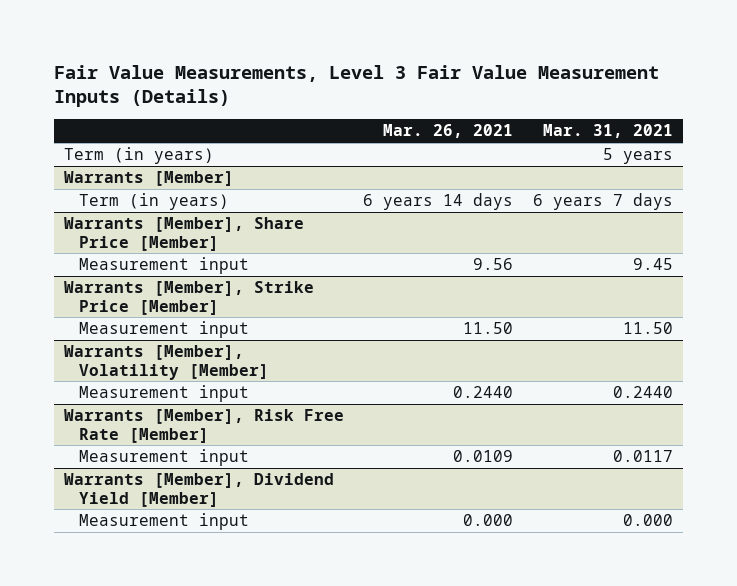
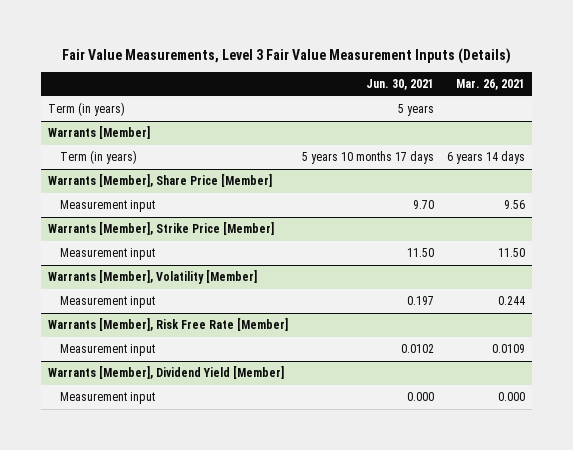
- | Mar. 26, 2021 | Mar. 31, 2021
+ | Jun. 30, 2021 | Mar. 26, 2021
@ Warrants [Member], Volatility [Member]
- Measurement input | 0.2440 | 0.2440
+ Measurement input | 0.197 | 0.244

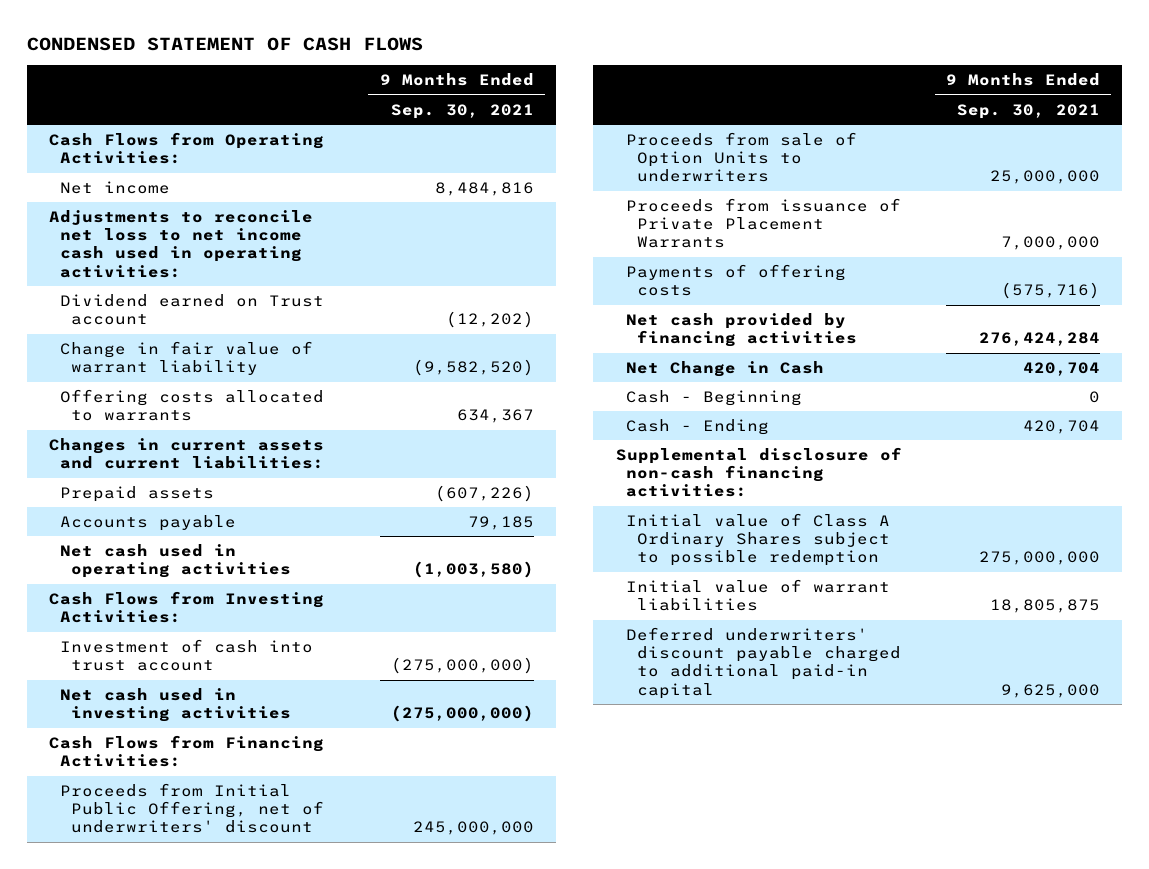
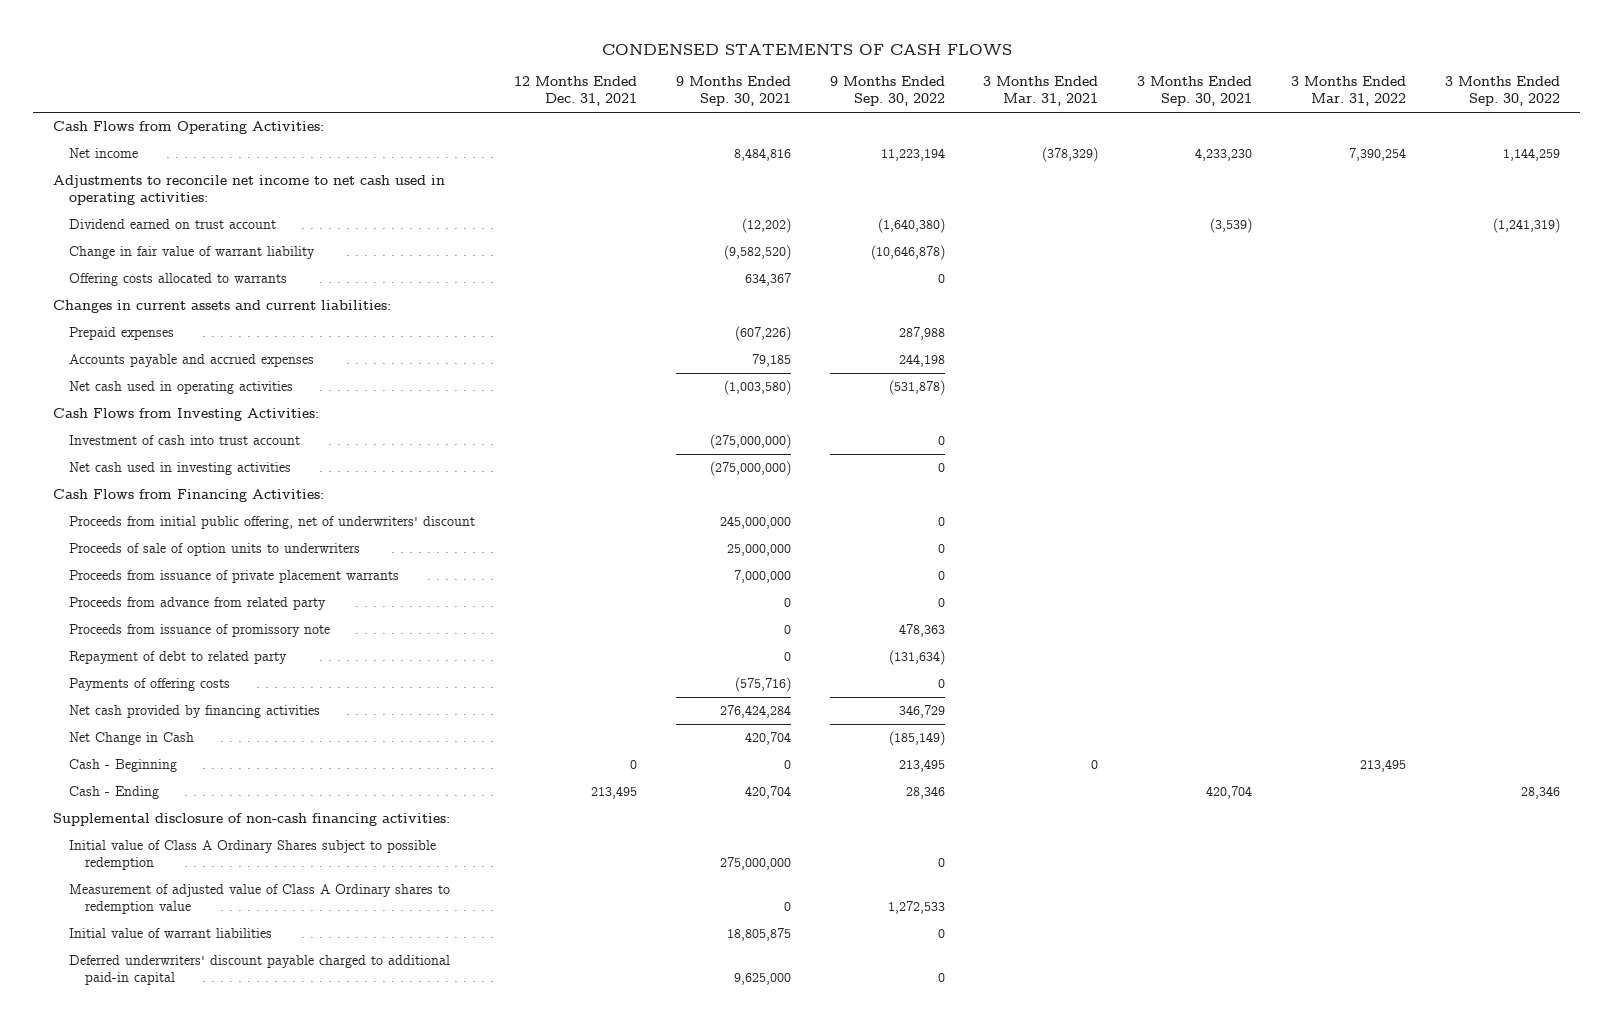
- CONDENSED STATEMENT OF CASH FLOWS
+ CONDENSED STATEMENTS OF CASH FLOWS
- | 9 Months Ended Sep. 30, 2021
+ | 12 Months Ended Dec. 31, 2021 | 9 Months Ended Sep. 30, 2021 | 9 Months Ended Sep. 30, 2022 | 3 Months Ended Mar. 31, 2021 | 3 Months Ended Sep. 30, 2021 | 3 Months Ended Mar. 31, 2022 | 3 Months Ended Sep. 30, 2022
- Adjustments to reconcile net loss to net income cash used in operating activities:
- Dividend earned on Trust account | (12,202)
+ Adjustments to reconcile net income to net cash used in operating activities:
+ Dividend earned on trust account | | (12,202) | (1,640,380) | | (3,539) | | (1,241,319)
- Prepaid assets | (607,226)
- Accounts payable | 79,185
+ Prepaid expenses | | (607,226) | 287,988 | | | |
+ Accounts payable and accrued expenses | | 79,185 | 244,198 | | | |
- Proceeds from Initial Public Offering, net of underwriters' discount | 245,000,000
- Proceeds from sale of Option Units to underwriters | 25,000,000
- Proceeds from issuance of Private Placement Warrants | 7,000,000
+ Proceeds from initial public offering, net of underwriters' discount | | 245,000,000 | 0 | | | |
+ Proceeds of sale of option units to underwriters | | 25,000,000 | 0 | | | |
+ Proceeds from issuance of private placement warrants | | 7,000,000 | 0 | | | |
+ Proceeds from advance from related party | | 0 | 0 | | | |
+ Proceeds from issuance of promissory note | | 0 | 478,363 | | | |
+ Repayment of debt to related party | | 0 | (131,634) | | | |
+ Measurement of adjusted value of Class A Ordinary shares to redemption value | | 0 | 1,272,533 | | | |

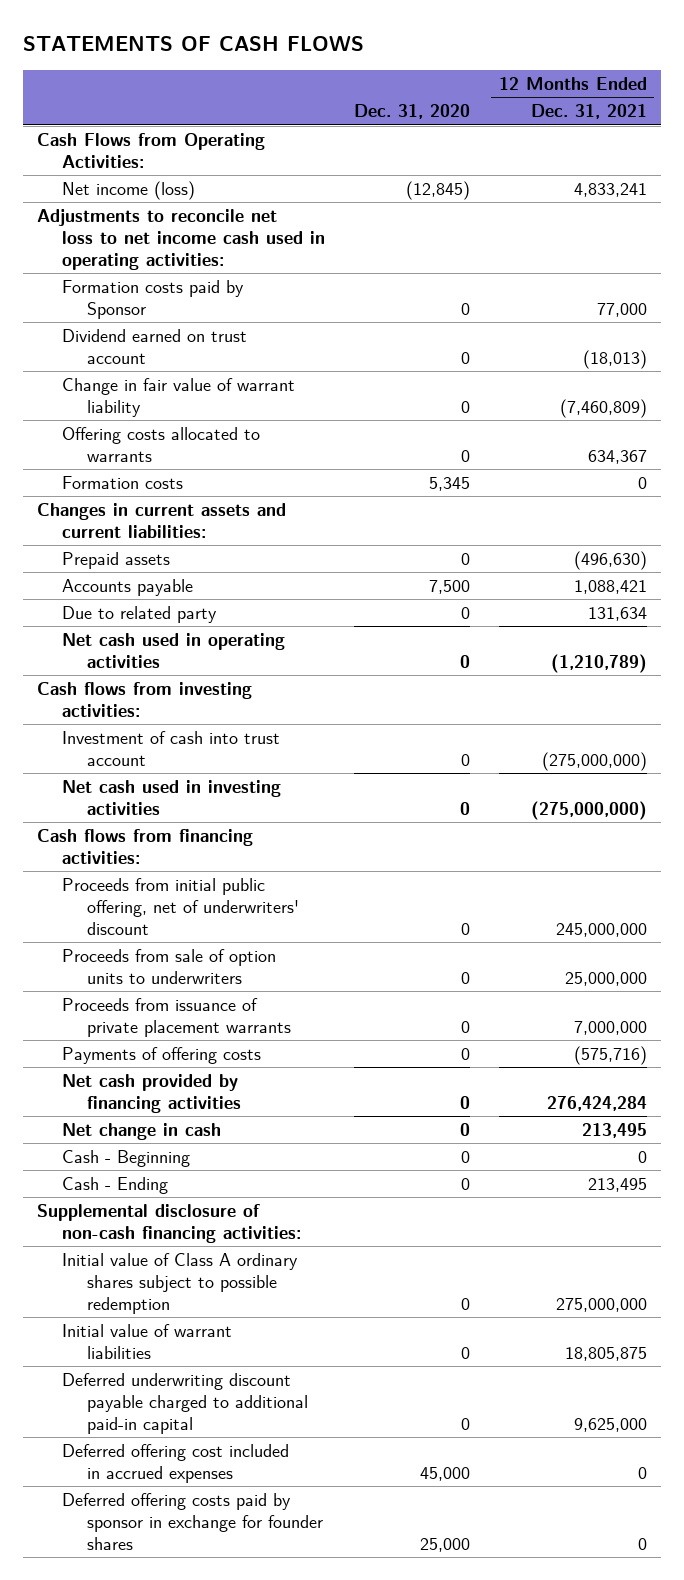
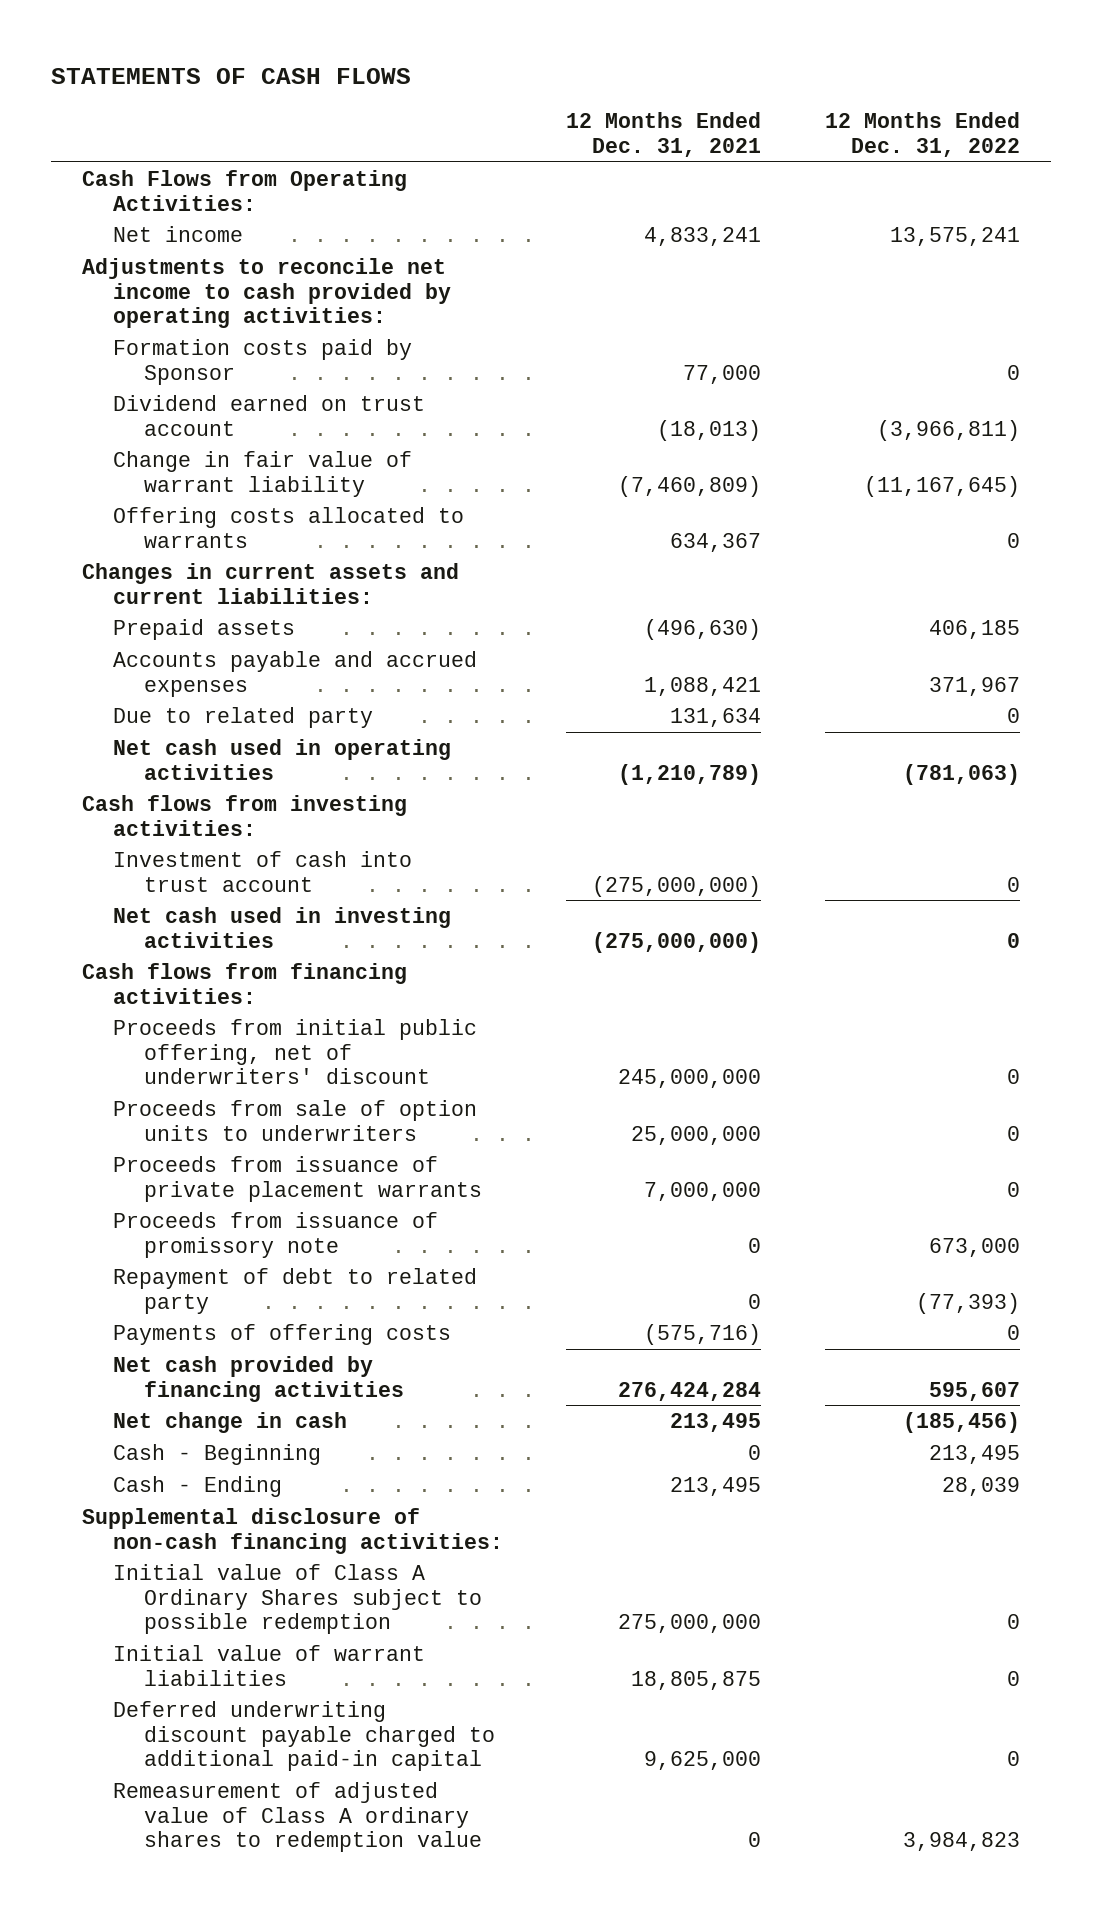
- | Dec. 31, 2020 | 12 Months Ended Dec. 31, 2021
+ | 12 Months Ended Dec. 31, 2021 | 12 Months Ended Dec. 31, 2022
- Net income (loss) | (12,845) | 4,833,241
- Adjustments to reconcile net loss to net income cash used in operating activities:
+ Net income | 4,833,241 | 13,575,241
+ Adjustments to reconcile net income to cash provided by operating activities:
- Formation costs | 5,345 | 0
- Accounts payable | 7,500 | 1,088,421
+ Accounts payable and accrued expenses | 1,088,421 | 371,967
+ Proceeds from issuance of promissory note | 0 | 673,000
+ Repayment of debt to related party | 0 | (77,393)
- Initial value of Class A ordinary shares subject to possible redemption | 0 | 275,000,000
+ Initial value of Class A Ordinary Shares subject to possible redemption | 275,000,000 | 0
- Deferred offering cost included in accrued expenses | 45,000 | 0
- Deferred offering costs paid by sponsor in exchange for founder shares | 25,000 | 0
+ Remeasurement of adjusted value of Class A ordinary shares to redemption value | 0 | 3,984,823

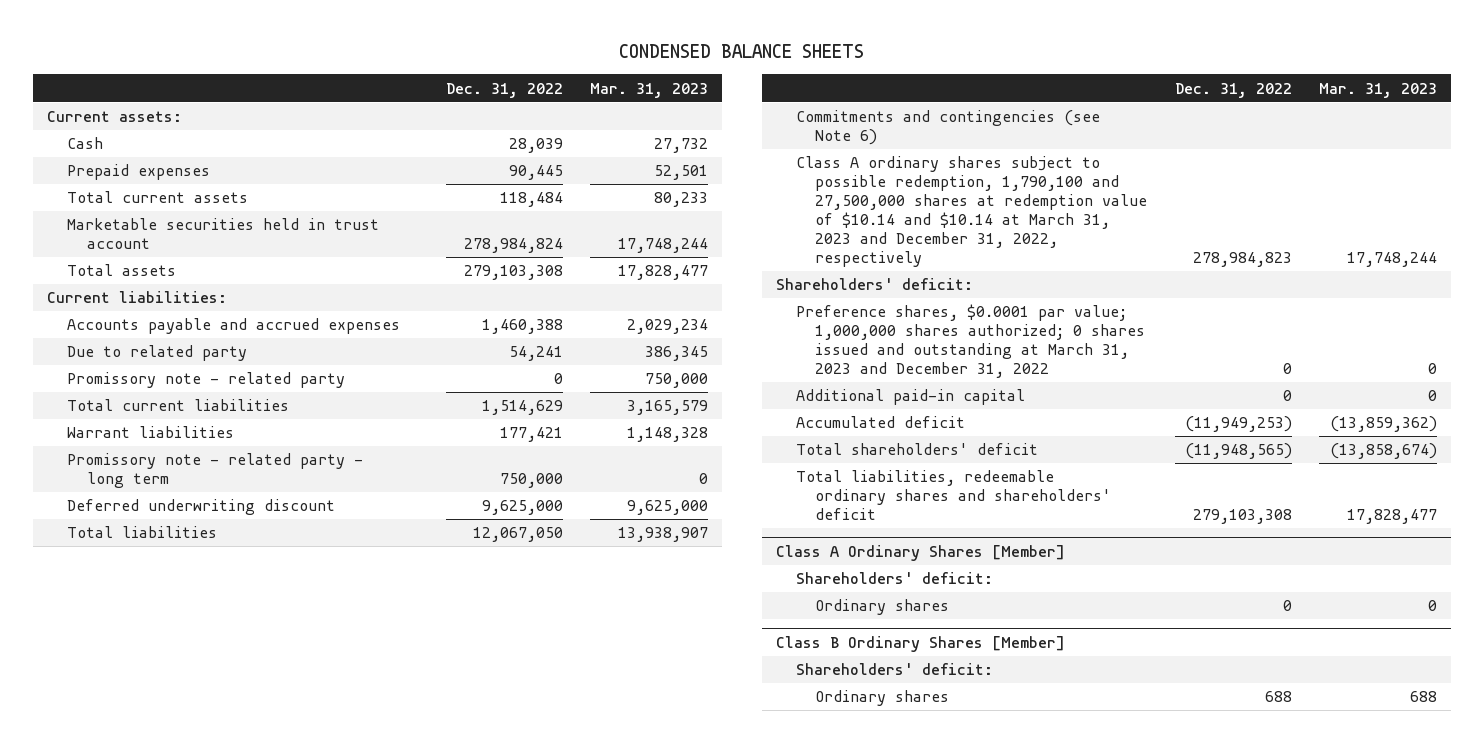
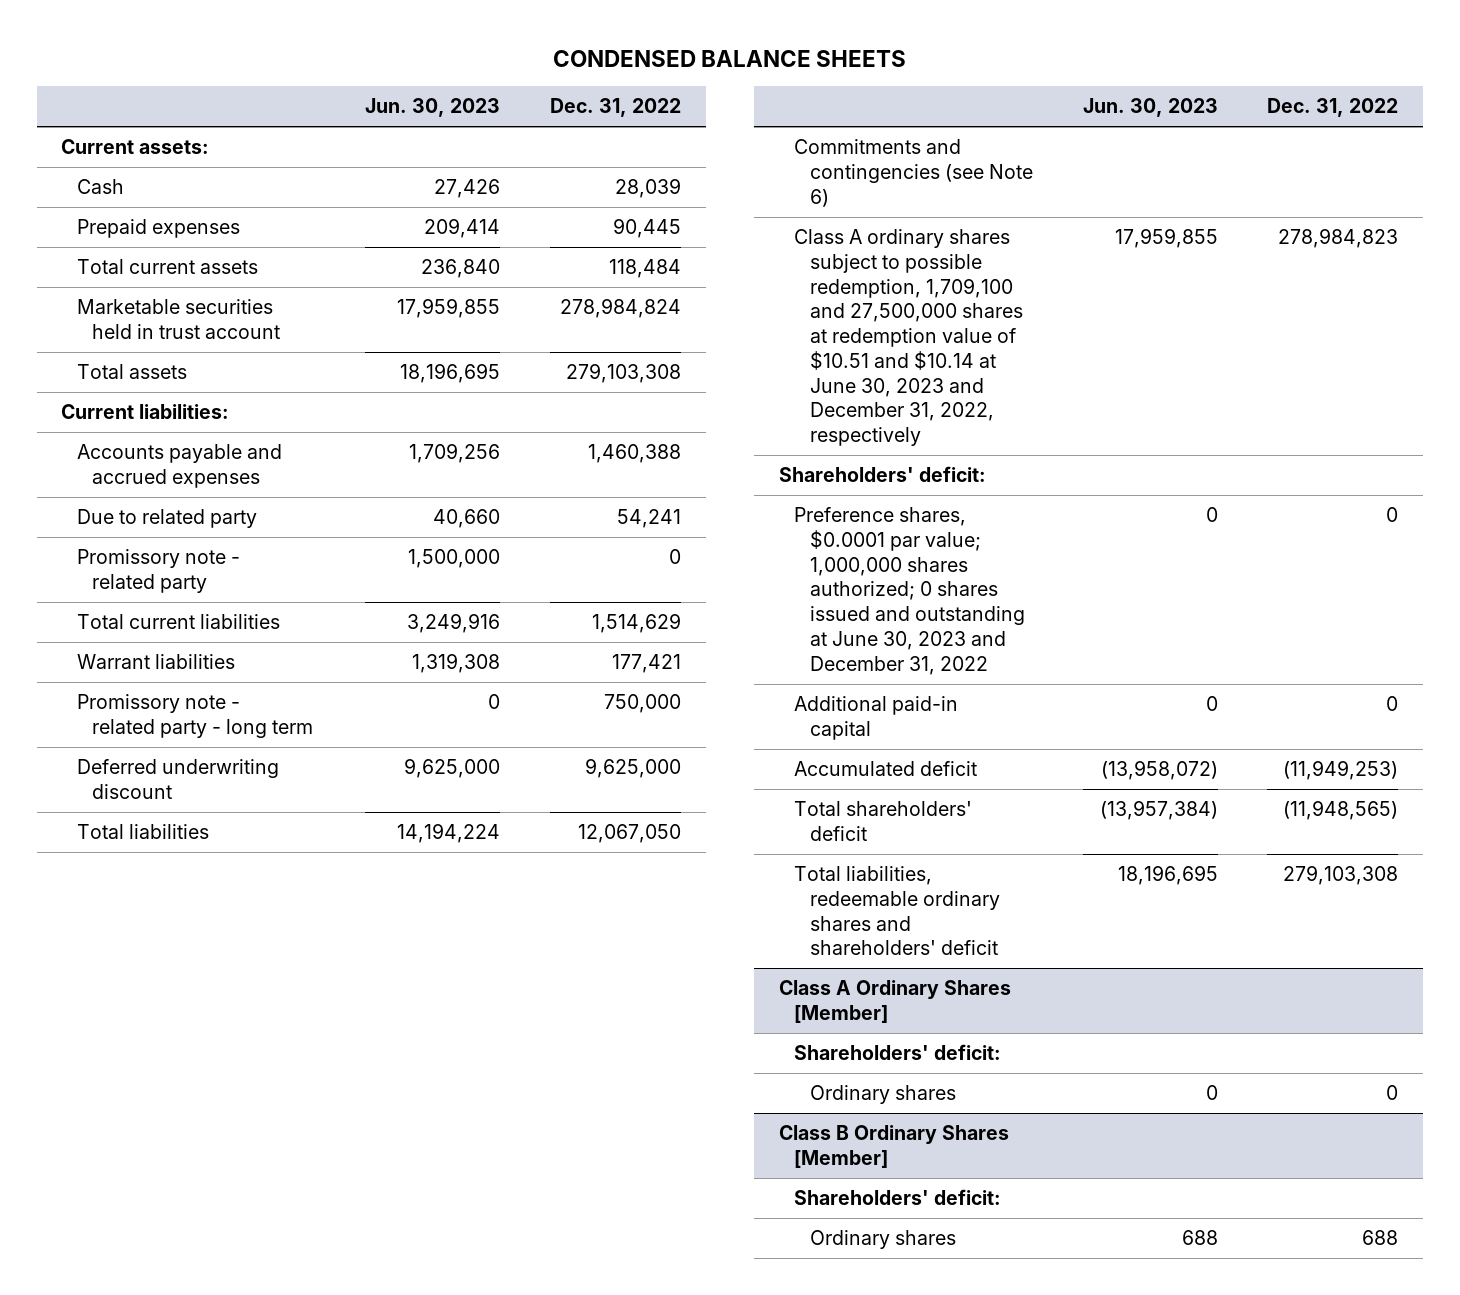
- | Dec. 31, 2022 | Mar. 31, 2023
+ | Jun. 30, 2023 | Dec. 31, 2022
- Class A ordinary shares subject to possible redemption, 1,790,100 and 27,500,000 shares at redemption value of $10.14 and $10.14 at March 31, 2023 and December 31, 2022, respectively | 278,984,823 | 17,748,244
+ Class A ordinary shares subject to possible redemption, 1,709,100 and 27,500,000 shares at redemption value of $10.51 and $10.14 at June 30, 2023 and December 31, 2022, respectively | 17,959,855 | 278,984,823
- Preference shares, $0.0001 par value; 1,000,000 shares authorized; 0 shares issued and outstanding at March 31, 2023 and December 31, 2022 | 0 | 0
+ Preference shares, $0.0001 par value; 1,000,000 shares authorized; 0 shares issued and outstanding at June 30, 2023 and December 31, 2022 | 0 | 0

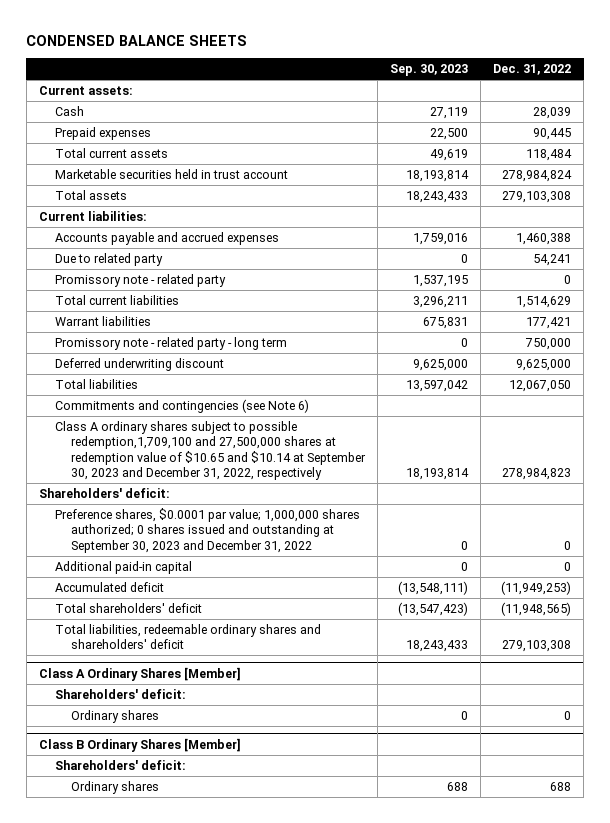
- | Jun. 30, 2023 | Dec. 31, 2022
+ | Sep. 30, 2023 | Dec. 31, 2022
- Class A ordinary shares subject to possible redemption, 1,709,100 and 27,500,000 shares at redemption value of $10.51 and $10.14 at June 30, 2023 and December 31, 2022, respectively | 17,959,855 | 278,984,823
+ Class A ordinary shares subject to possible redemption,1,709,100 and 27,500,000 shares at redemption value of $10.65 and $10.14 at September 30, 2023 and December 31, 2022, respectively | 18,193,814 | 278,984,823
- Preference shares, $0.0001 par value; 1,000,000 shares authorized; 0 shares issued and outstanding at June 30, 2023 and December 31, 2022 | 0 | 0
+ Preference shares, $0.0001 par value; 1,000,000 shares authorized; 0 shares issued and outstanding at September 30, 2023 and December 31, 2022 | 0 | 0

